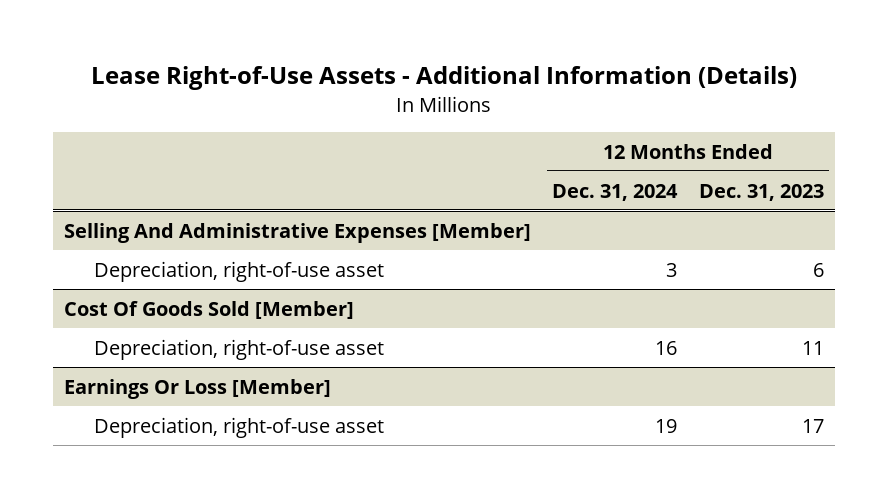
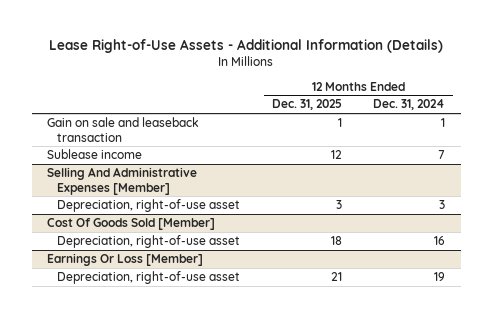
- | 12 Months Ended Dec. 31, 2024 | 12 Months Ended Dec. 31, 2023
+ | 12 Months Ended Dec. 31, 2025 | 12 Months Ended Dec. 31, 2024
+ Gain on sale and leaseback transaction | 1 | 1
+ Sublease income | 12 | 7

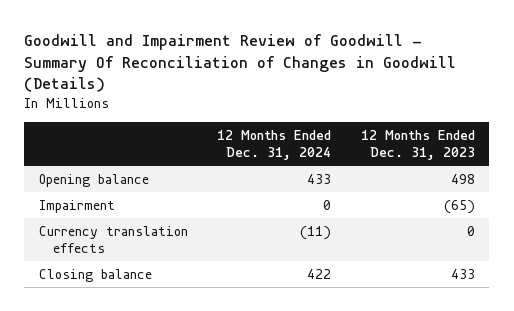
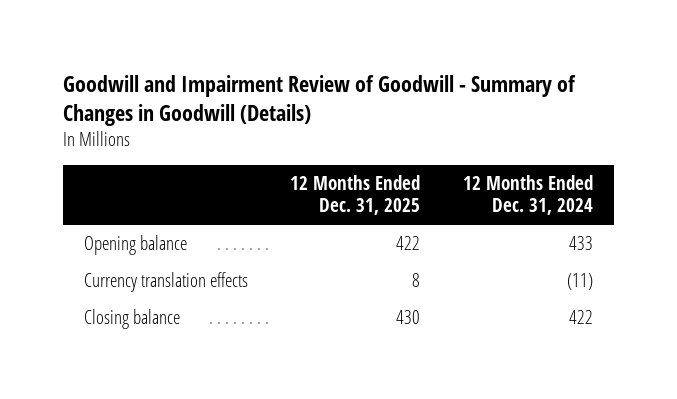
- Goodwill and Impairment Review of Goodwill - Summary Of Reconciliation of Changes in Goodwill (Details)
+ Goodwill and Impairment Review of Goodwill - Summary of Changes in Goodwill (Details)
- | 12 Months Ended Dec. 31, 2024 | 12 Months Ended Dec. 31, 2023
+ | 12 Months Ended Dec. 31, 2025 | 12 Months Ended Dec. 31, 2024
- Impairment | 0 | (65)

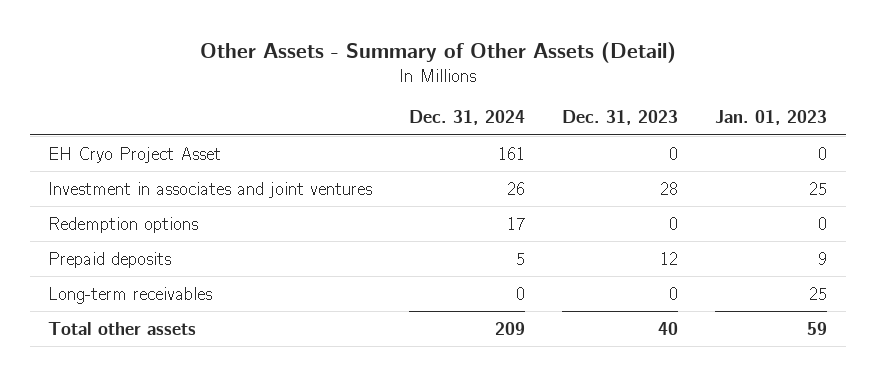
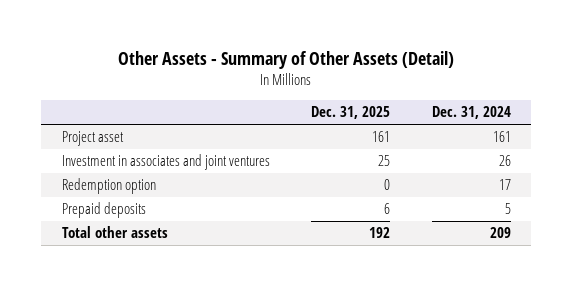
- | Dec. 31, 2024 | Dec. 31, 2023 | Jan. 01, 2023
+ | Dec. 31, 2025 | Dec. 31, 2024
- EH Cryo Project Asset | 161 | 0 | 0
+ Project asset | 161 | 161
- Redemption options | 17 | 0 | 0
+ Redemption option | 0 | 17
- Long-term receivables | 0 | 0 | 25

